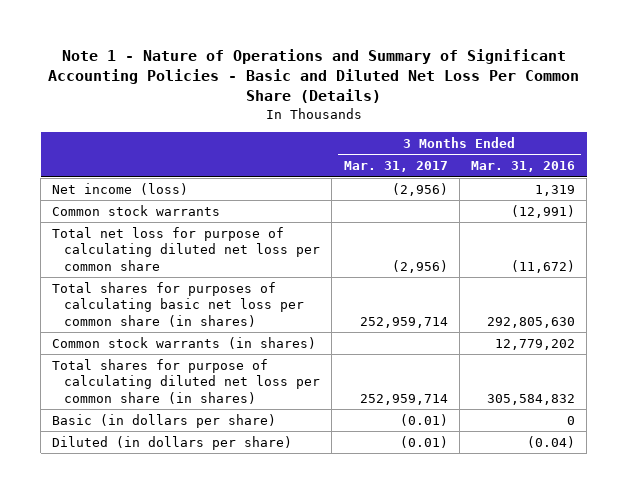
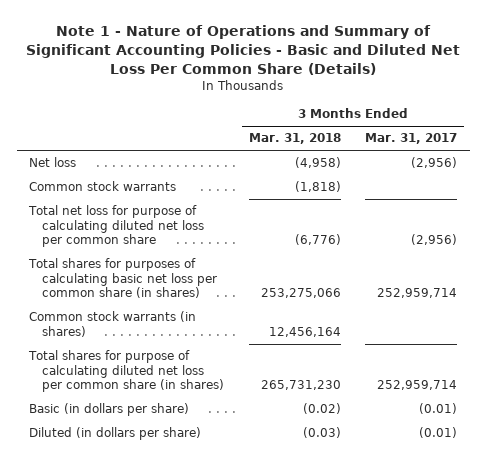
- | 3 Months Ended Mar. 31, 2017 | 3 Months Ended Mar. 31, 2016
+ | 3 Months Ended Mar. 31, 2018 | 3 Months Ended Mar. 31, 2017
- Net income (loss) | (2,956) | 1,319
+ Net loss | (4,958) | (2,956)

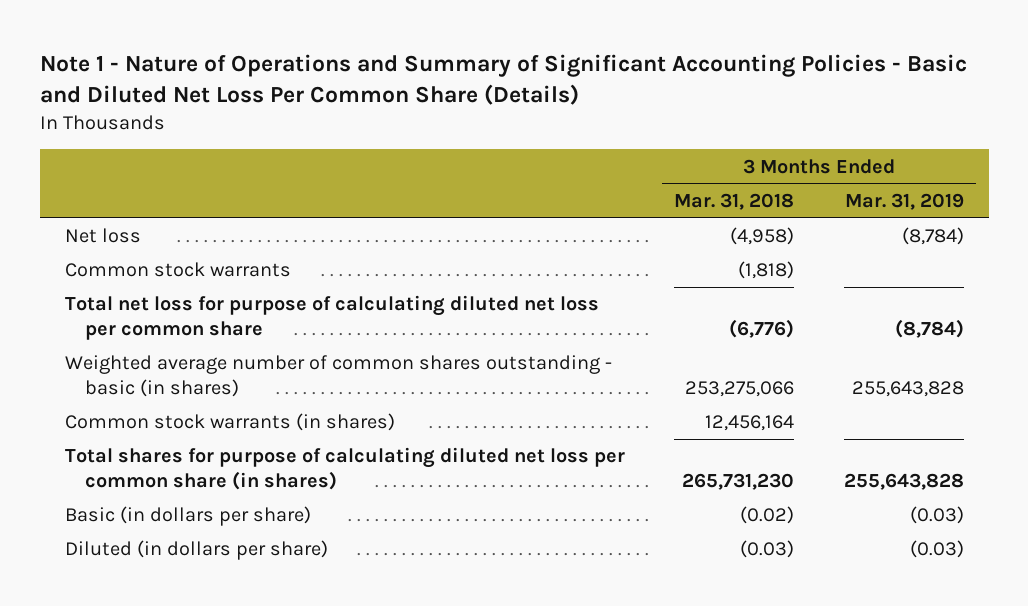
- | 3 Months Ended Mar. 31, 2018 | 3 Months Ended Mar. 31, 2017
+ | 3 Months Ended Mar. 31, 2018 | 3 Months Ended Mar. 31, 2019
- Total shares for purposes of calculating basic net loss per common share (in shares) | 253,275,066 | 252,959,714
+ Weighted average number of common shares outstanding - basic (in shares) | 253,275,066 | 255,643,828

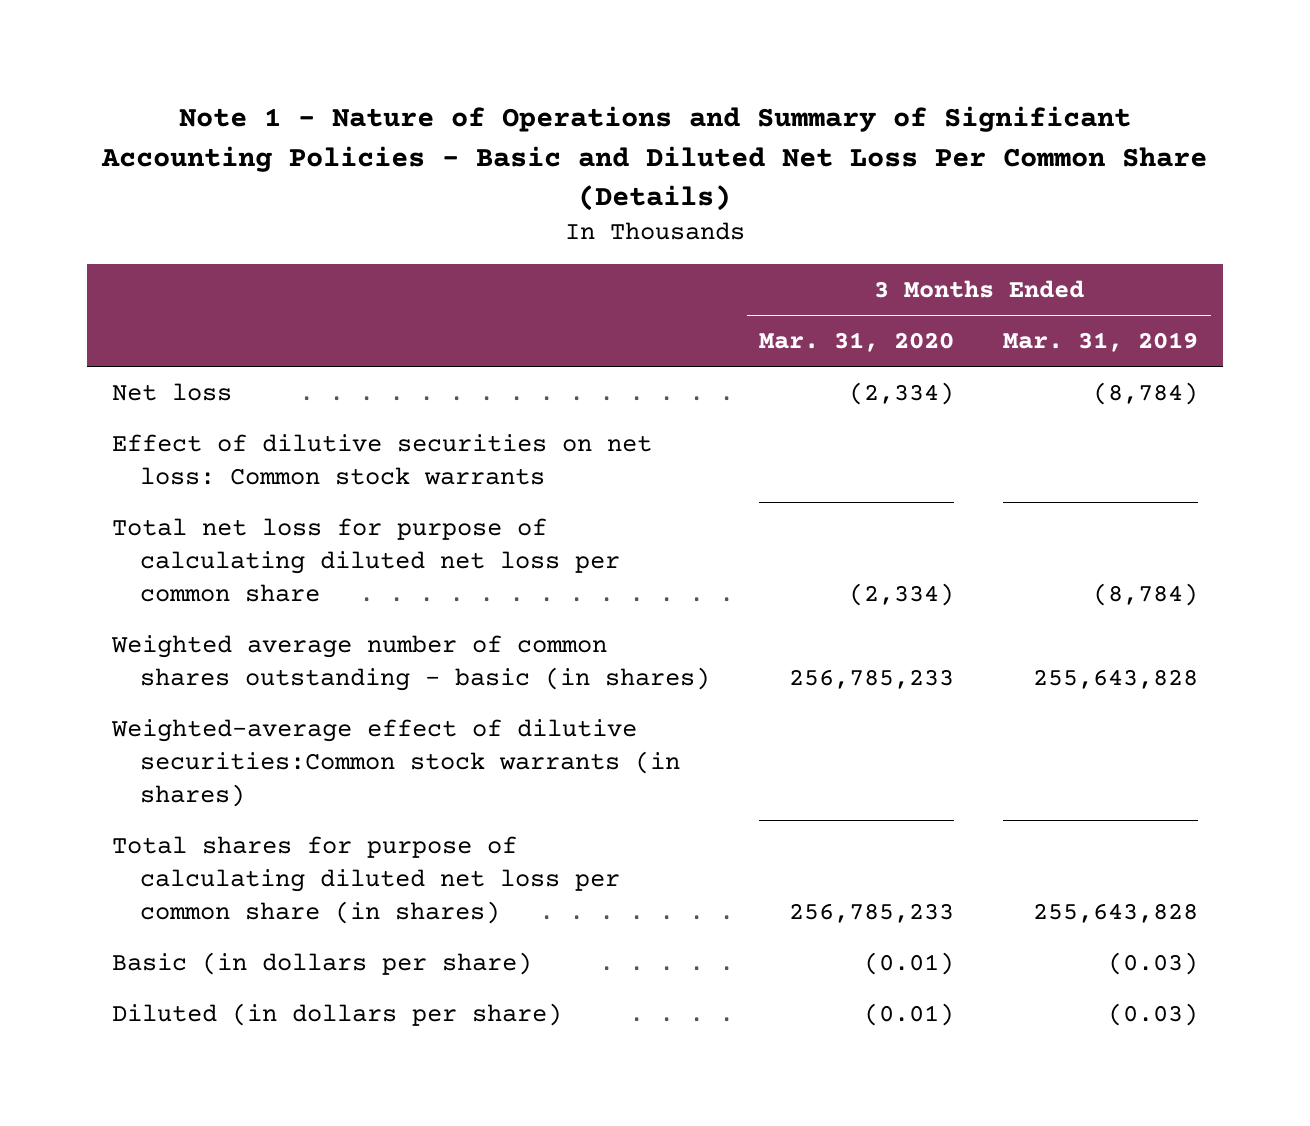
- | 3 Months Ended Mar. 31, 2018 | 3 Months Ended Mar. 31, 2019
+ | 3 Months Ended Mar. 31, 2020 | 3 Months Ended Mar. 31, 2019
- Common stock warrants | (1,818) |
+ Effect of dilutive securities on net loss: Common stock warrants
- Common stock warrants (in shares) | 12,456,164 |
+ Weighted-average effect of dilutive securities:Common stock warrants (in shares)

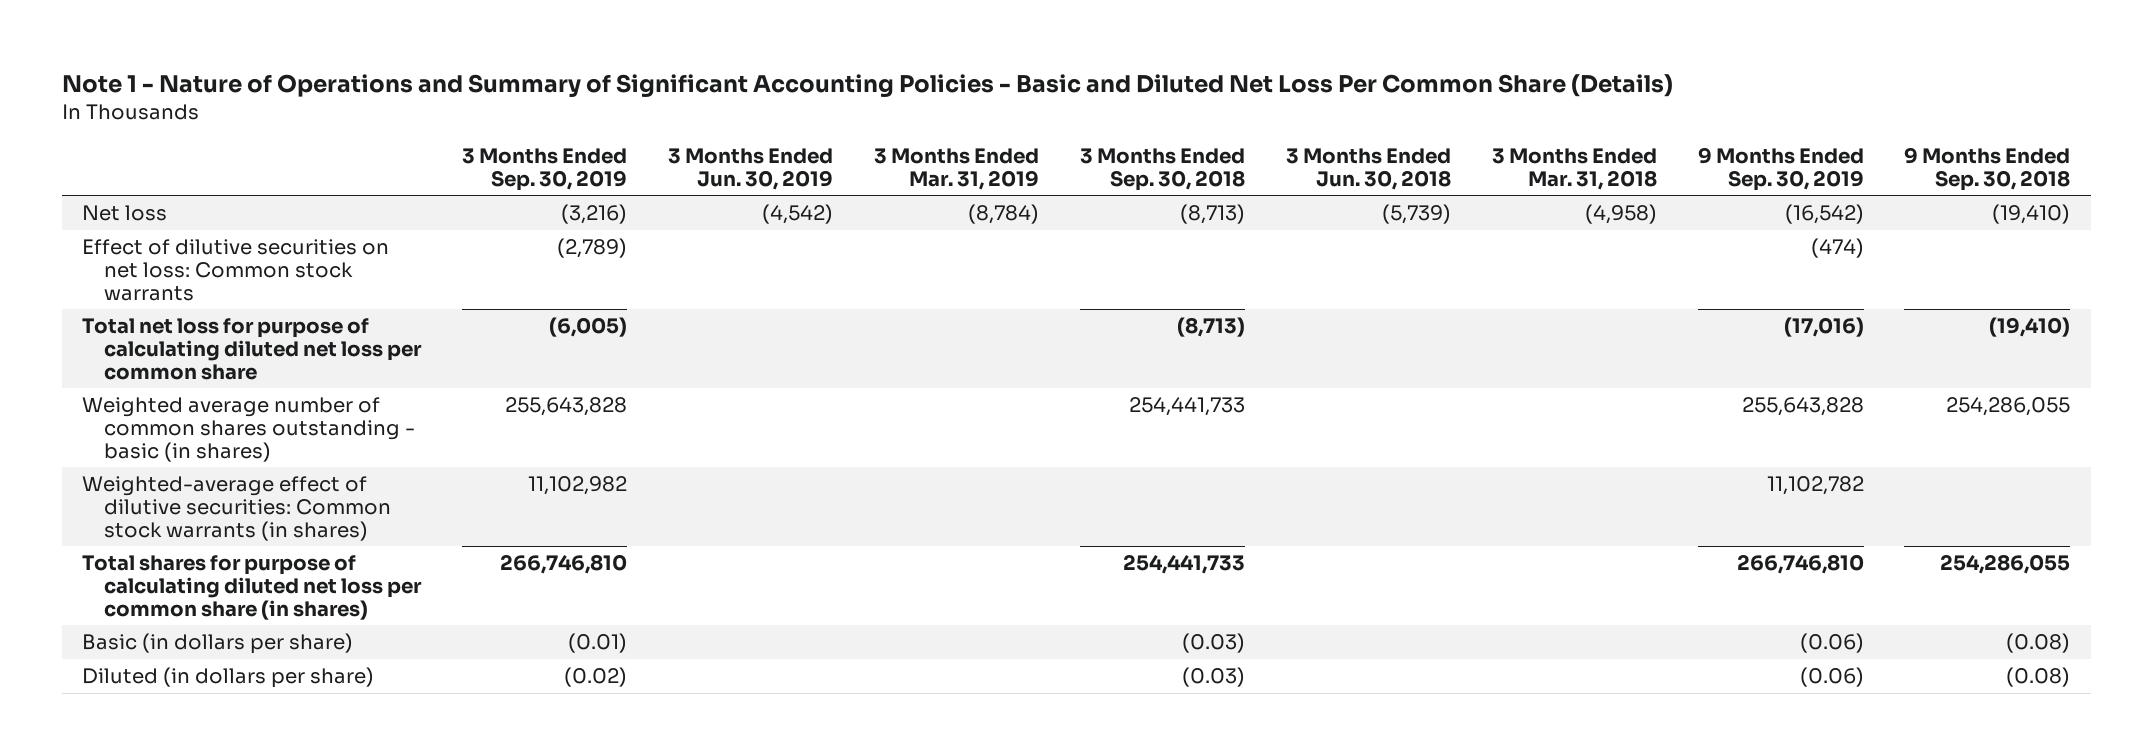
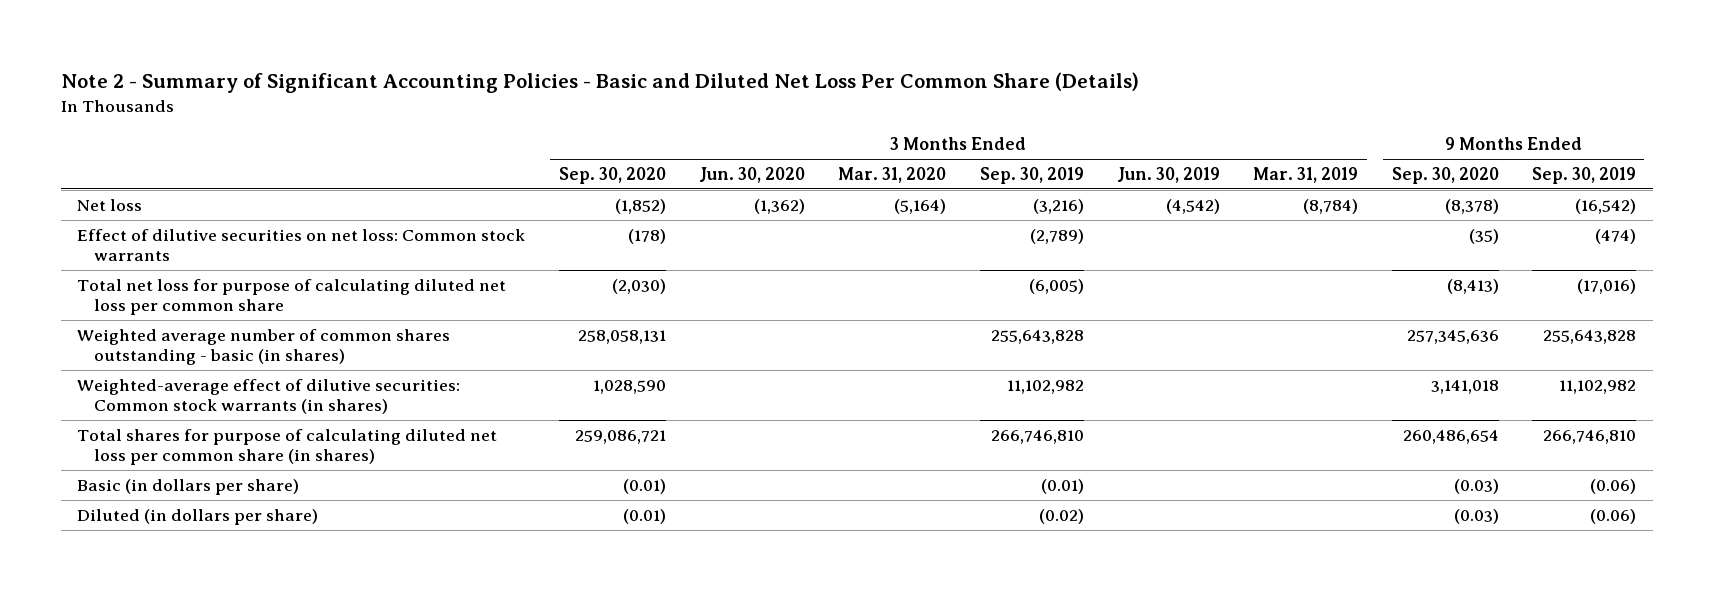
- Note 1 - Nature of Operations and Summary of Significant Accounting Policies - Basic and Diluted Net Loss Per Common Share (Details)
+ Note 2 - Summary of Significant Accounting Policies - Basic and Diluted Net Loss Per Common Share (Details)
- | 3 Months Ended Sep. 30, 2019 | 3 Months Ended Jun. 30, 2019 | 3 Months Ended Mar. 31, 2019 | 3 Months Ended Sep. 30, 2018 | 3 Months Ended Jun. 30, 2018 | 3 Months Ended Mar. 31, 2018 | 9 Months Ended Sep. 30, 2019 | 9 Months Ended Sep. 30, 2018
+ | 3 Months Ended Sep. 30, 2020 | 3 Months Ended Jun. 30, 2020 | 3 Months Ended Mar. 31, 2020 | 3 Months Ended Sep. 30, 2019 | 3 Months Ended Jun. 30, 2019 | 3 Months Ended Mar. 31, 2019 | 9 Months Ended Sep. 30, 2020 | 9 Months Ended Sep. 30, 2019
- Weighted-average effect of dilutive securities: Common stock warrants (in shares) | 11,102,982 | | | | | | 11,102,782 |
+ Weighted-average effect of dilutive securities: Common stock warrants (in shares) | 1,028,590 | | | 11,102,982 | | | 3,141,018 | 11,102,982

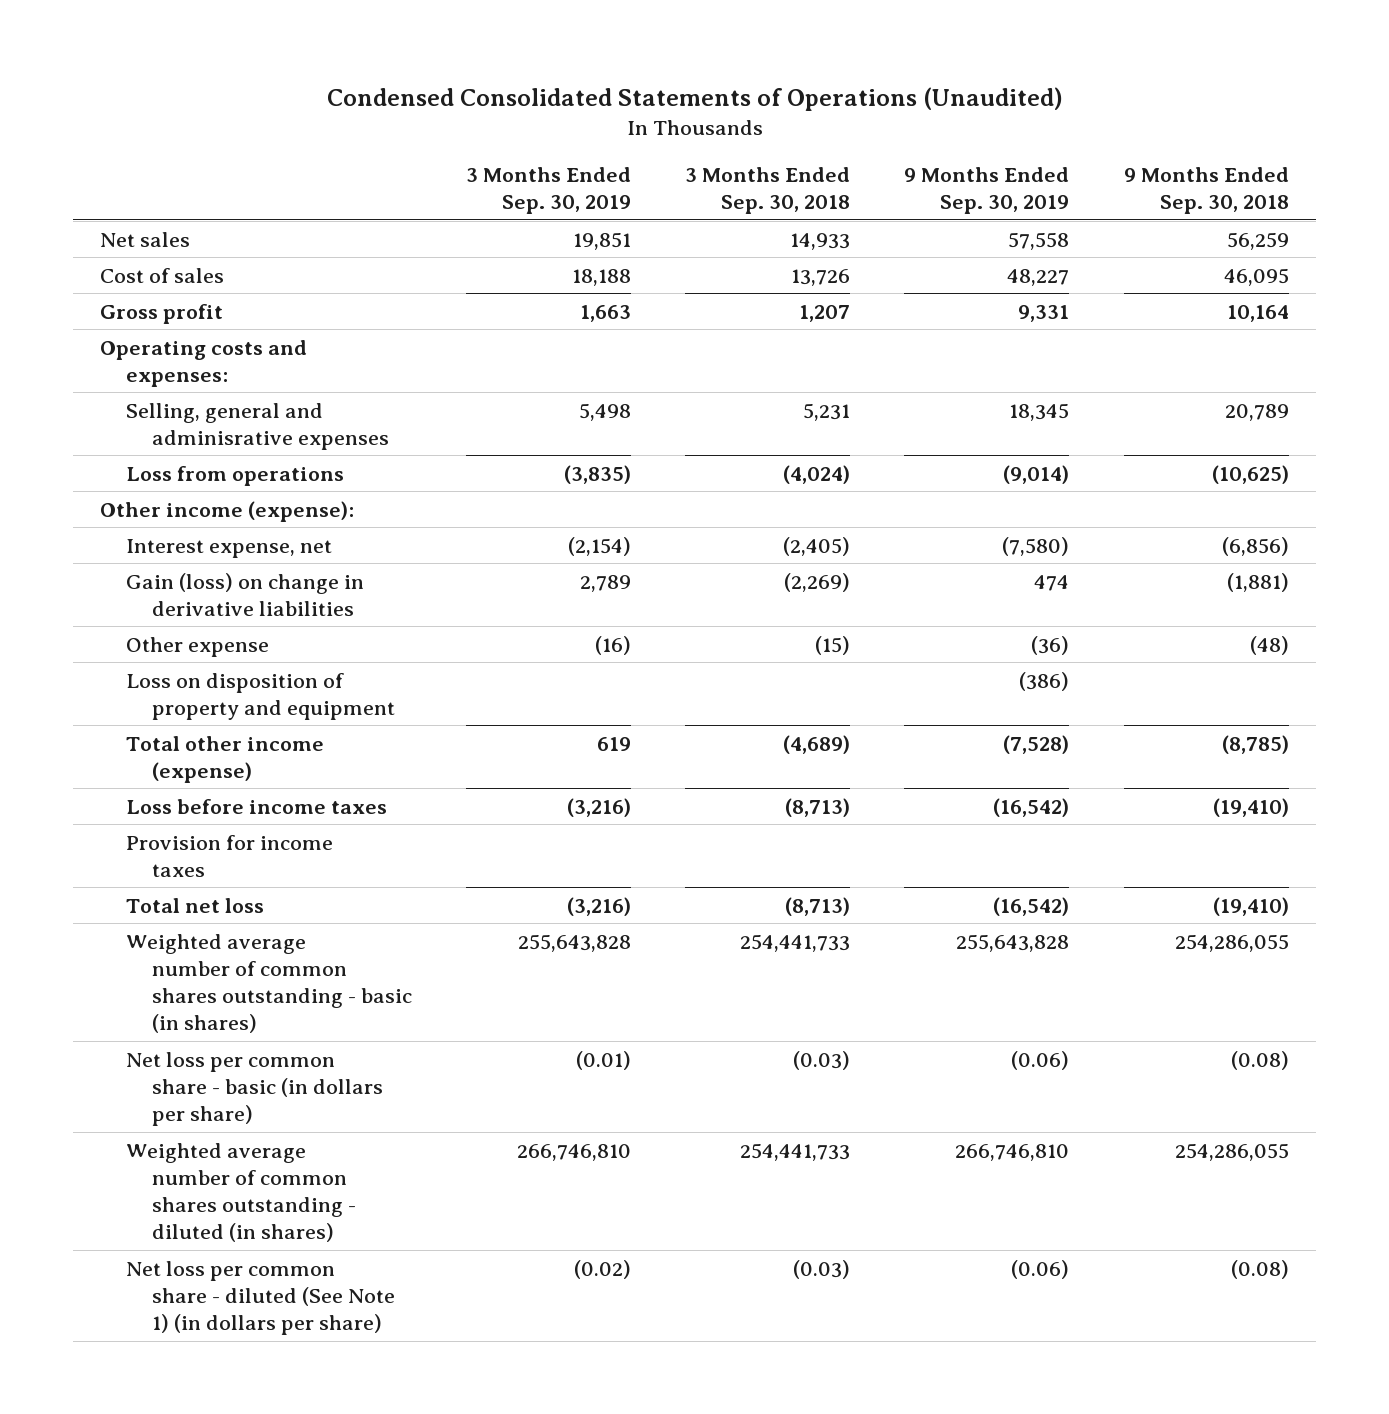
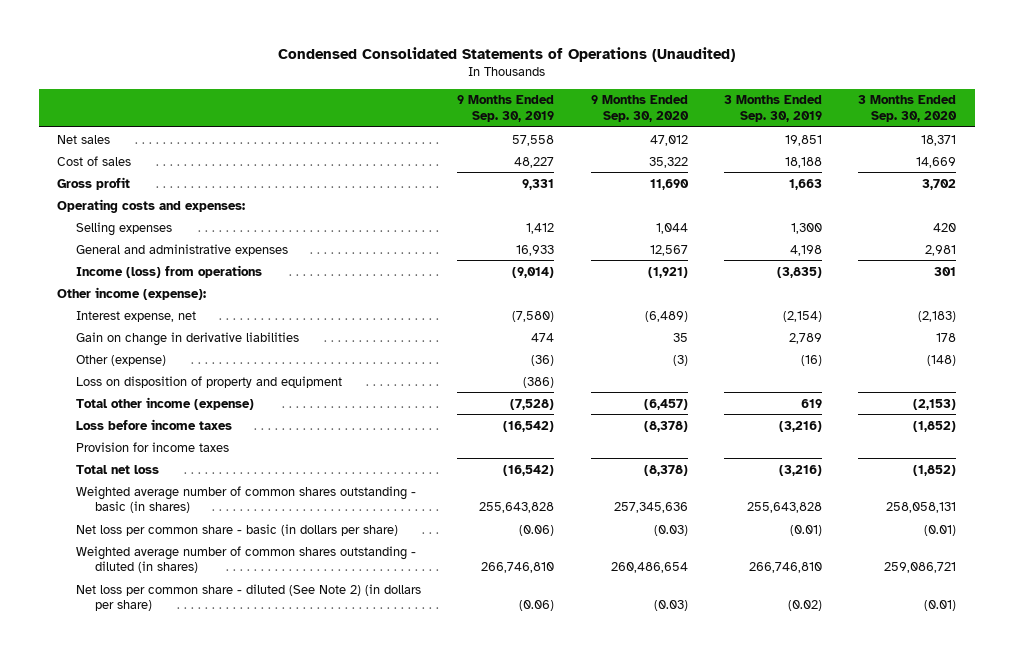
- | 3 Months Ended Sep. 30, 2019 | 3 Months Ended Sep. 30, 2018 | 9 Months Ended Sep. 30, 2019 | 9 Months Ended Sep. 30, 2018
+ | 9 Months Ended Sep. 30, 2019 | 9 Months Ended Sep. 30, 2020 | 3 Months Ended Sep. 30, 2019 | 3 Months Ended Sep. 30, 2020
- Selling, general and adminisrative expenses | 5,498 | 5,231 | 18,345 | 20,789
- Loss from operations | (3,835) | (4,024) | (9,014) | (10,625)
+ Selling expenses | 1,412 | 1,044 | 1,300 | 420
+ General and administrative expenses | 16,933 | 12,567 | 4,198 | 2,981
+ Income (loss) from operations | (9,014) | (1,921) | (3,835) | 301
- Gain (loss) on change in derivative liabilities | 2,789 | (2,269) | 474 | (1,881)
- Other expense | (16) | (15) | (36) | (48)
+ Gain on change in derivative liabilities | 474 | 35 | 2,789 | 178
+ Other (expense) | (36) | (3) | (16) | (148)
- Net loss per common share - diluted (See Note 1) (in dollars per share) | (0.02) | (0.03) | (0.06) | (0.08)
+ Net loss per common share - diluted (See Note 2) (in dollars per share) | (0.06) | (0.03) | (0.02) | (0.01)

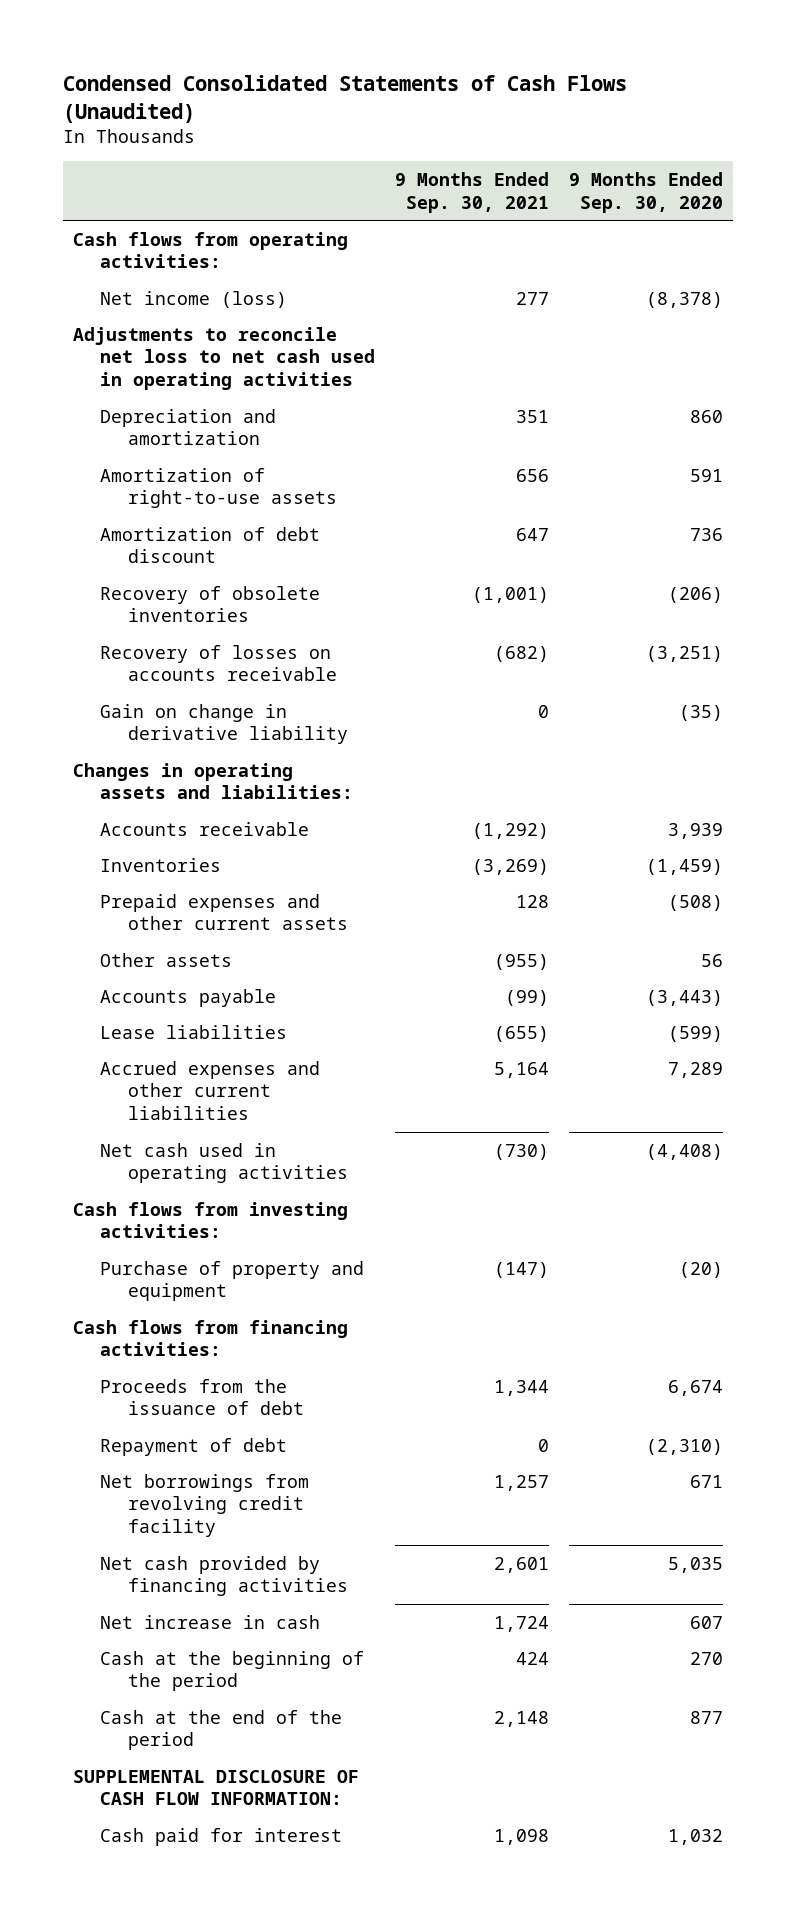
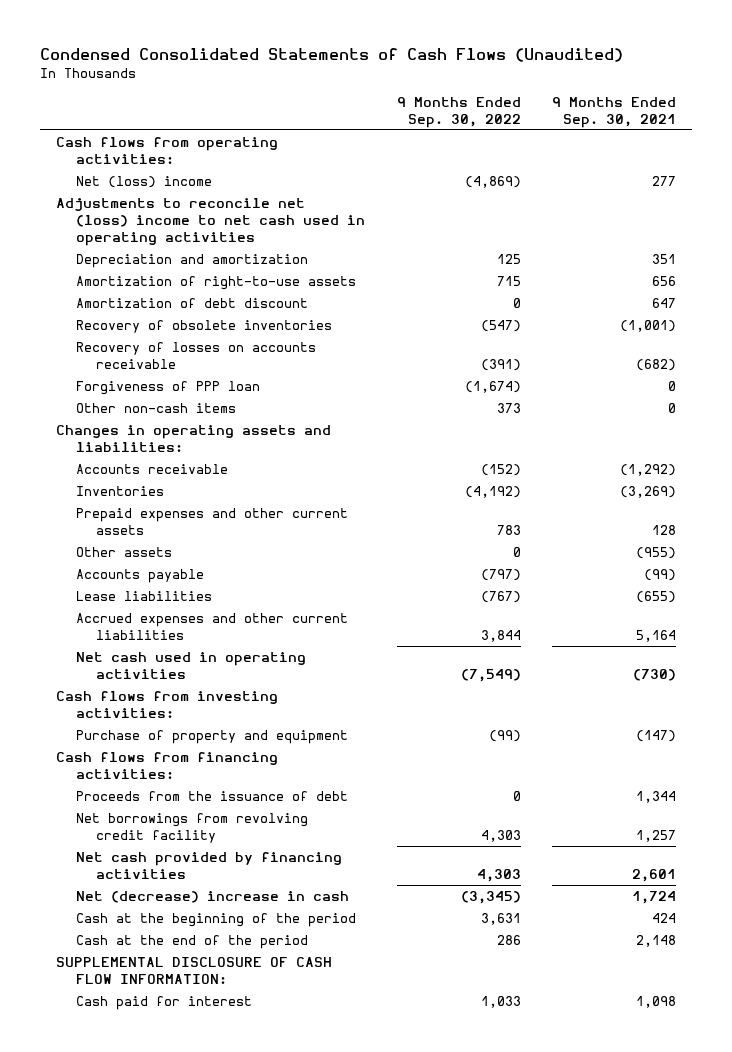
- | 9 Months Ended Sep. 30, 2021 | 9 Months Ended Sep. 30, 2020
+ | 9 Months Ended Sep. 30, 2022 | 9 Months Ended Sep. 30, 2021
- Net income (loss) | 277 | (8,378)
- Adjustments to reconcile net loss to net cash used in operating activities
+ Net (loss) income | (4,869) | 277
+ Adjustments to reconcile net (loss) income to net cash used in operating activities
- Gain on change in derivative liability | 0 | (35)
+ Forgiveness of PPP loan | (1,674) | 0
+ Other non-cash items | 373 | 0
- Repayment of debt | 0 | (2,310)
- Net increase in cash | 1,724 | 607
+ Net (decrease) increase in cash | (3,345) | 1,724

